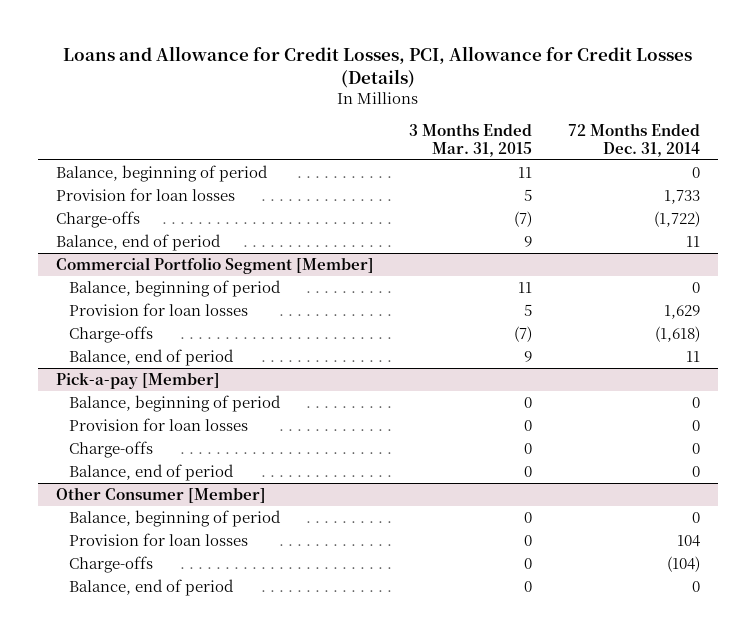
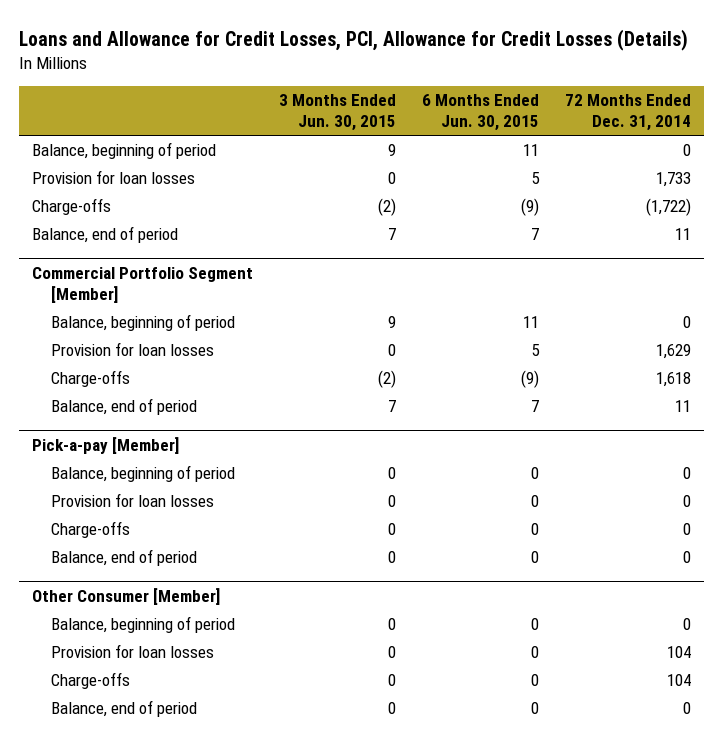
- | 3 Months Ended Mar. 31, 2015 | 72 Months Ended Dec. 31, 2014
+ | 3 Months Ended Jun. 30, 2015 | 6 Months Ended Jun. 30, 2015 | 72 Months Ended Dec. 31, 2014
@ Commercial Portfolio Segment [Member]
- Charge-offs | (7) | (1,618)
+ Charge-offs | (2) | (9) | 1,618
@ Other Consumer [Member]
- Charge-offs | 0 | (104)
+ Charge-offs | 0 | 0 | 104

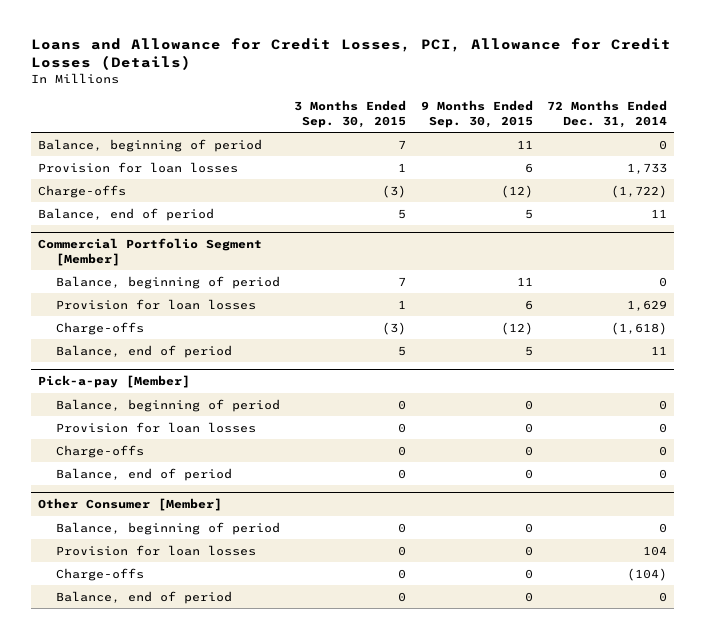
- | 3 Months Ended Jun. 30, 2015 | 6 Months Ended Jun. 30, 2015 | 72 Months Ended Dec. 31, 2014
+ | 3 Months Ended Sep. 30, 2015 | 9 Months Ended Sep. 30, 2015 | 72 Months Ended Dec. 31, 2014
@ Commercial Portfolio Segment [Member]
- Charge-offs | (2) | (9) | 1,618
+ Charge-offs | (3) | (12) | (1,618)
@ Other Consumer [Member]
- Charge-offs | 0 | 0 | 104
+ Charge-offs | 0 | 0 | (104)

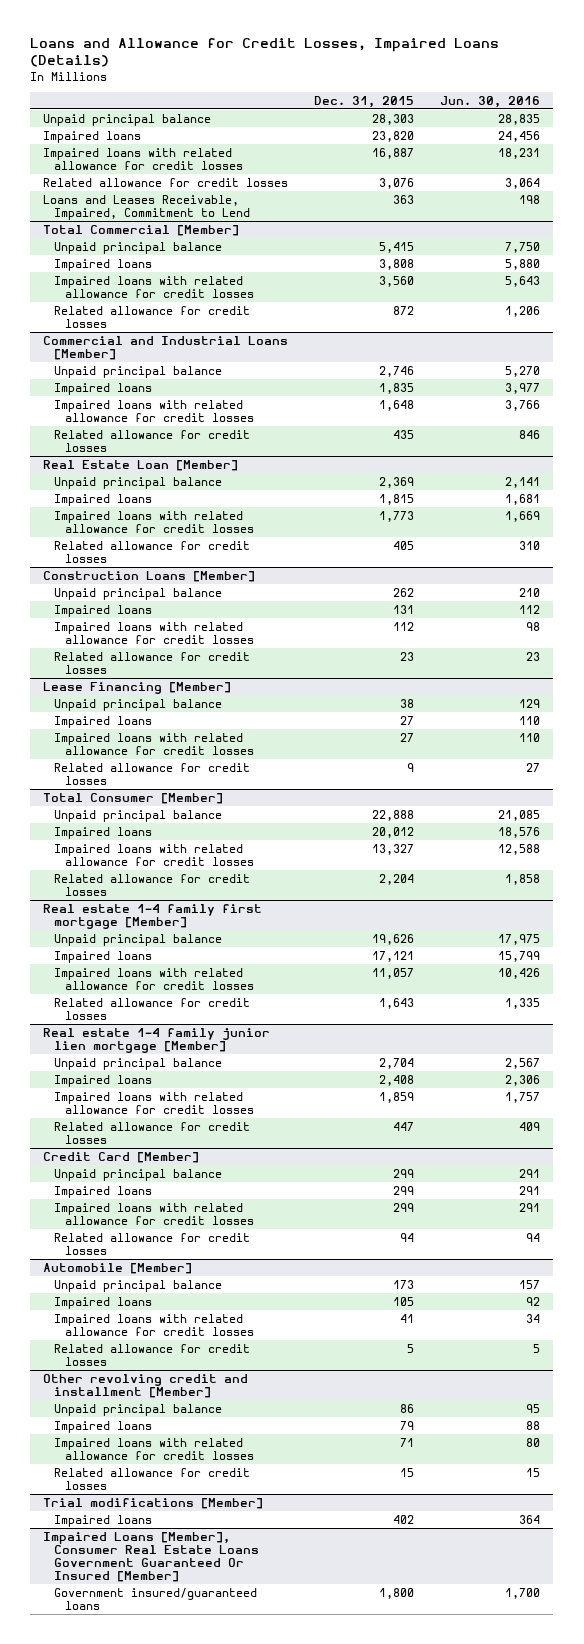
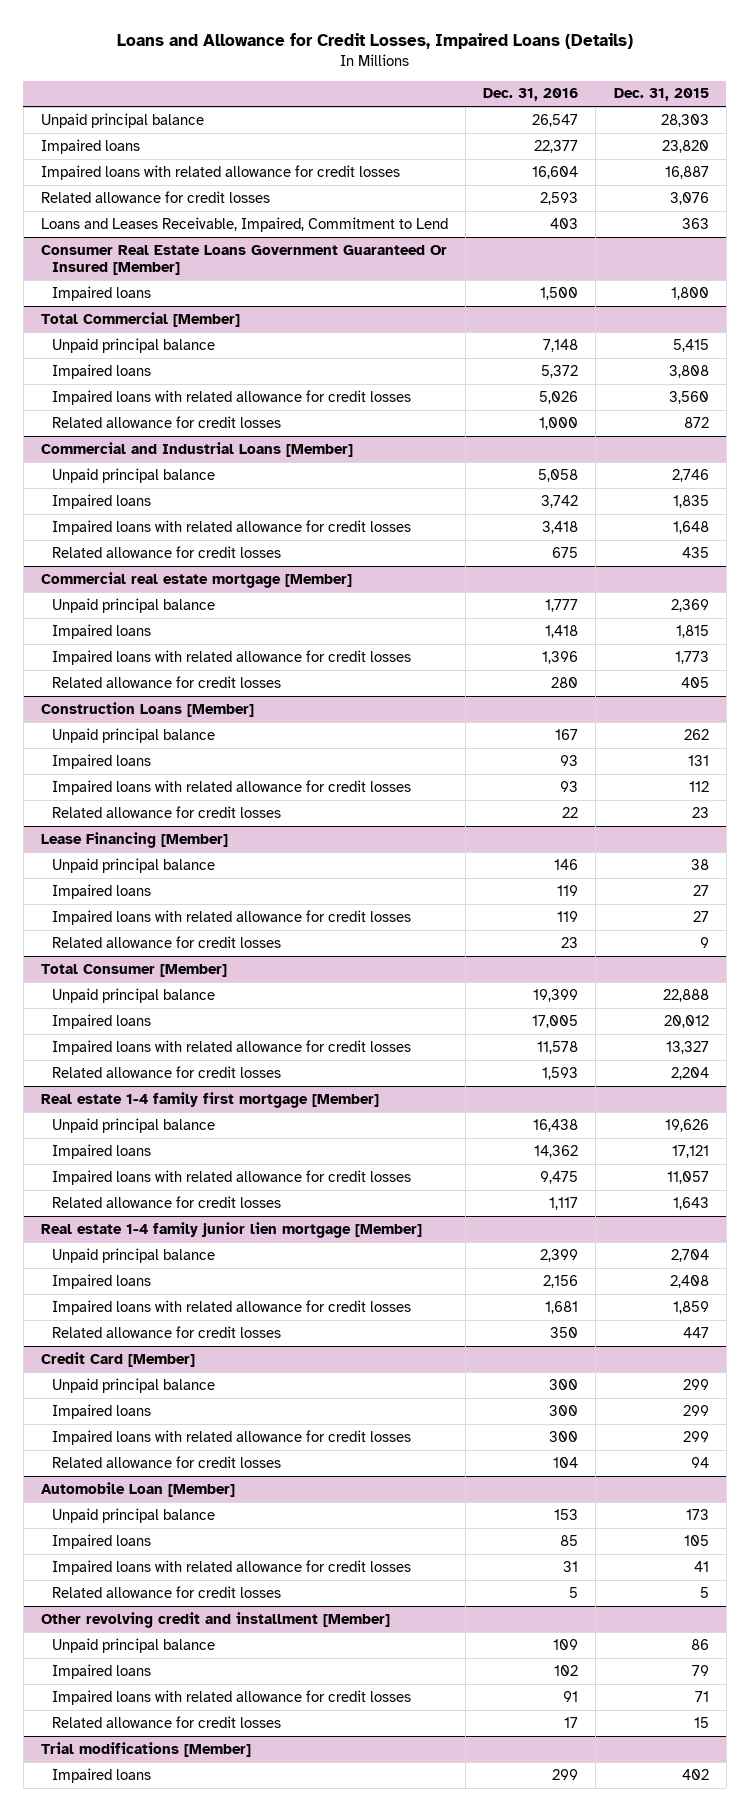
- | Dec. 31, 2015 | Jun. 30, 2016
+ | Dec. 31, 2016 | Dec. 31, 2015
+ Consumer Real Estate Loans Government Guaranteed Or Insured [Member]
+ Impaired loans | 1,500 | 1,800
- Real Estate Loan [Member]
+ Commercial real estate mortgage [Member]
- Automobile [Member]
+ Automobile Loan [Member]
- Impaired Loans [Member], Consumer Real Estate Loans Government Guaranteed Or Insured [Member]
- Government insured/guaranteed loans | 1,800 | 1,700

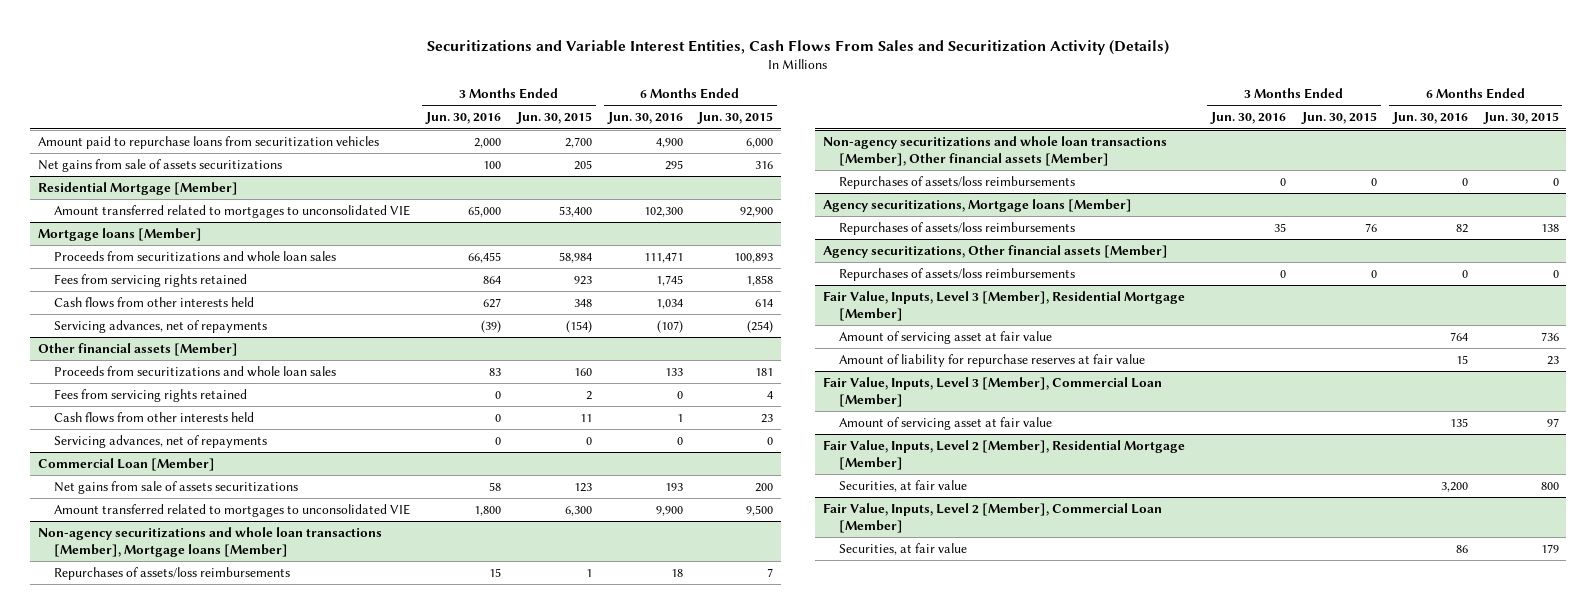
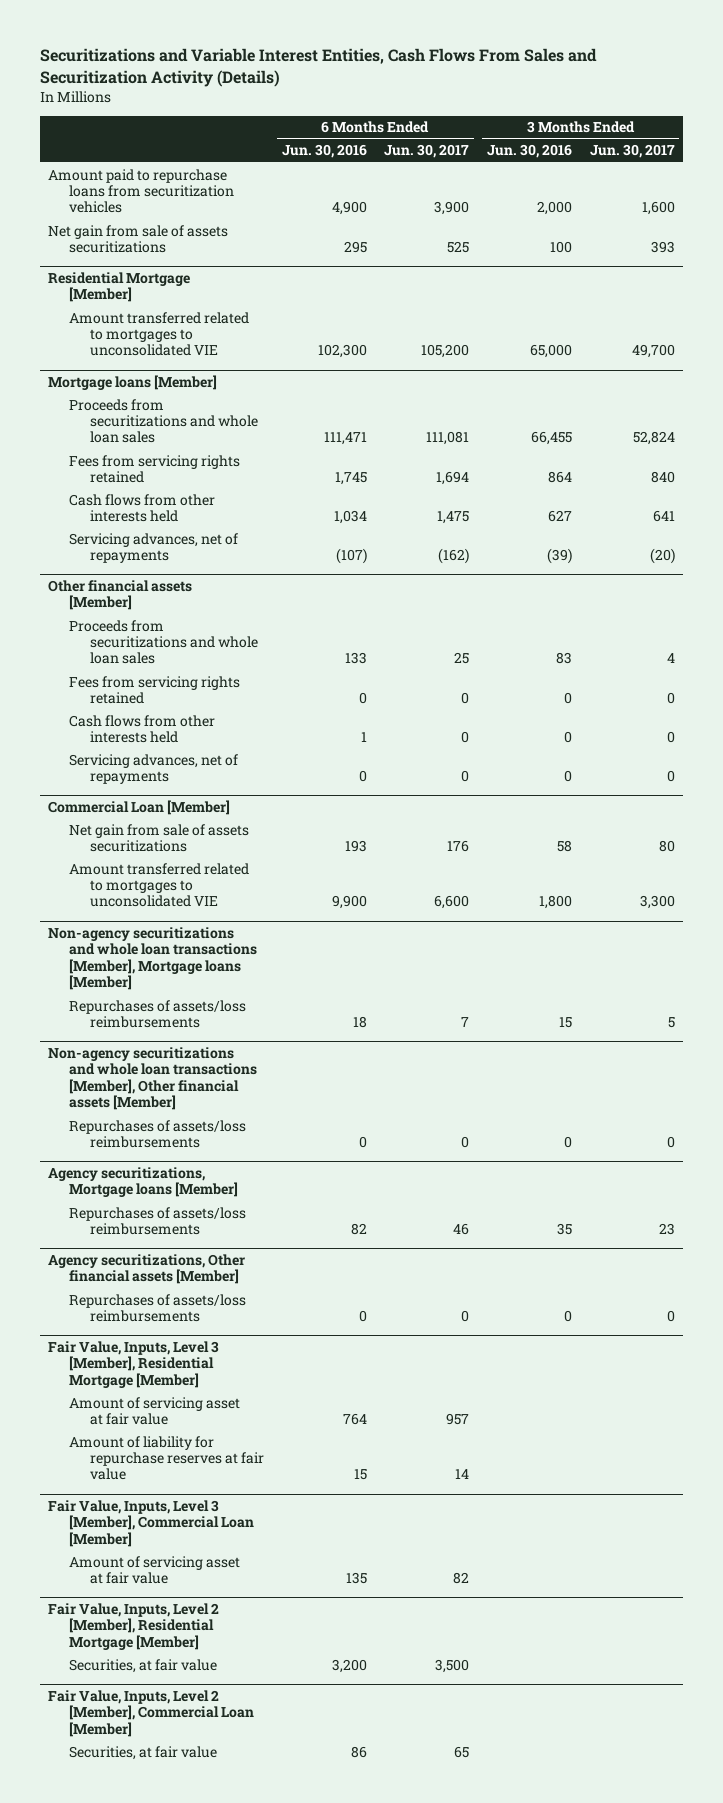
- | 3 Months Ended Jun. 30, 2016 | 3 Months Ended Jun. 30, 2015 | 6 Months Ended Jun. 30, 2016 | 6 Months Ended Jun. 30, 2015
+ | 6 Months Ended Jun. 30, 2016 | 6 Months Ended Jun. 30, 2017 | 3 Months Ended Jun. 30, 2016 | 3 Months Ended Jun. 30, 2017
- Net gains from sale of assets securitizations | 100 | 205 | 295 | 316
+ Net gain from sale of assets securitizations | 295 | 525 | 100 | 393
@ Commercial Loan [Member]
- Net gains from sale of assets securitizations | 58 | 123 | 193 | 200
+ Net gain from sale of assets securitizations | 193 | 176 | 58 | 80

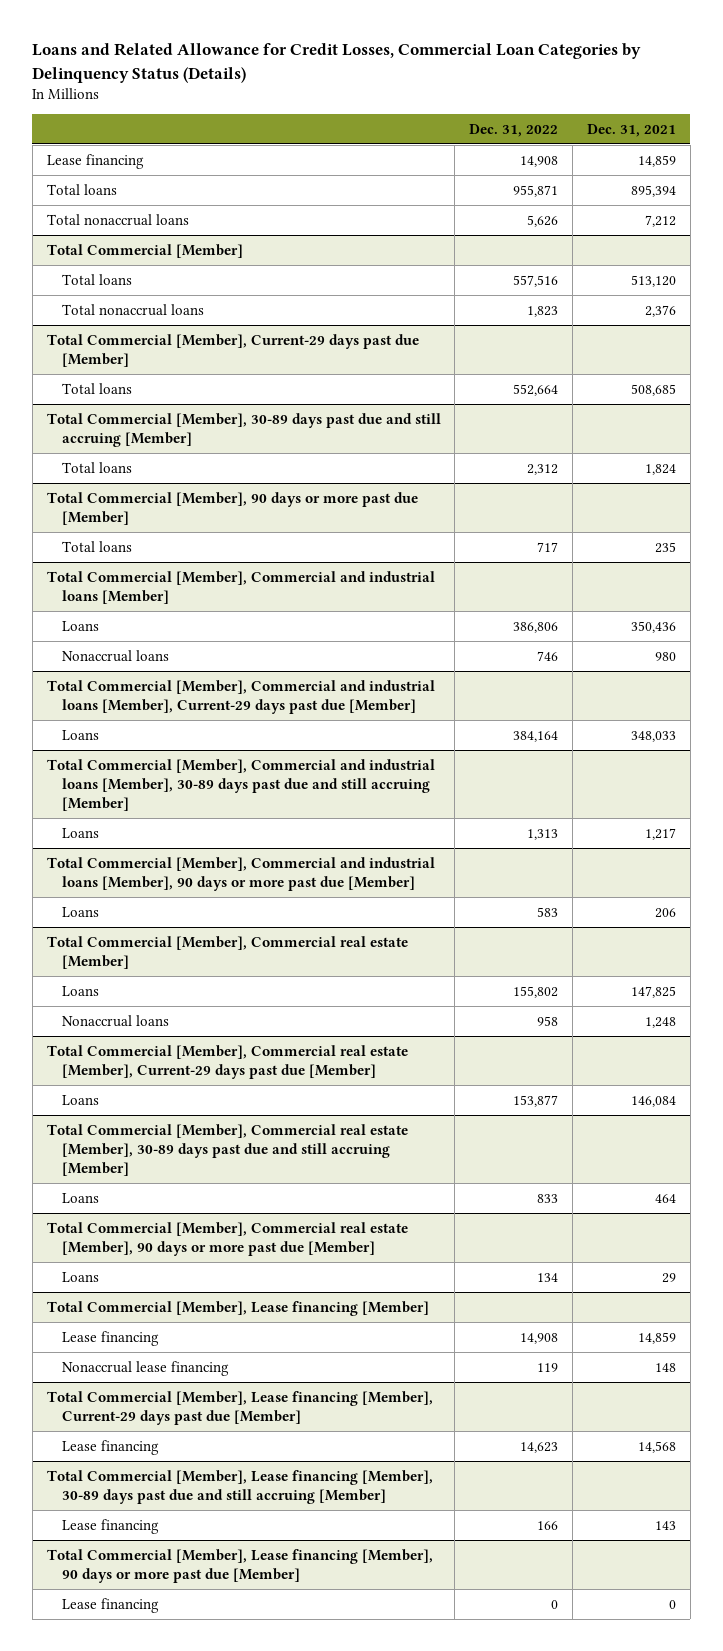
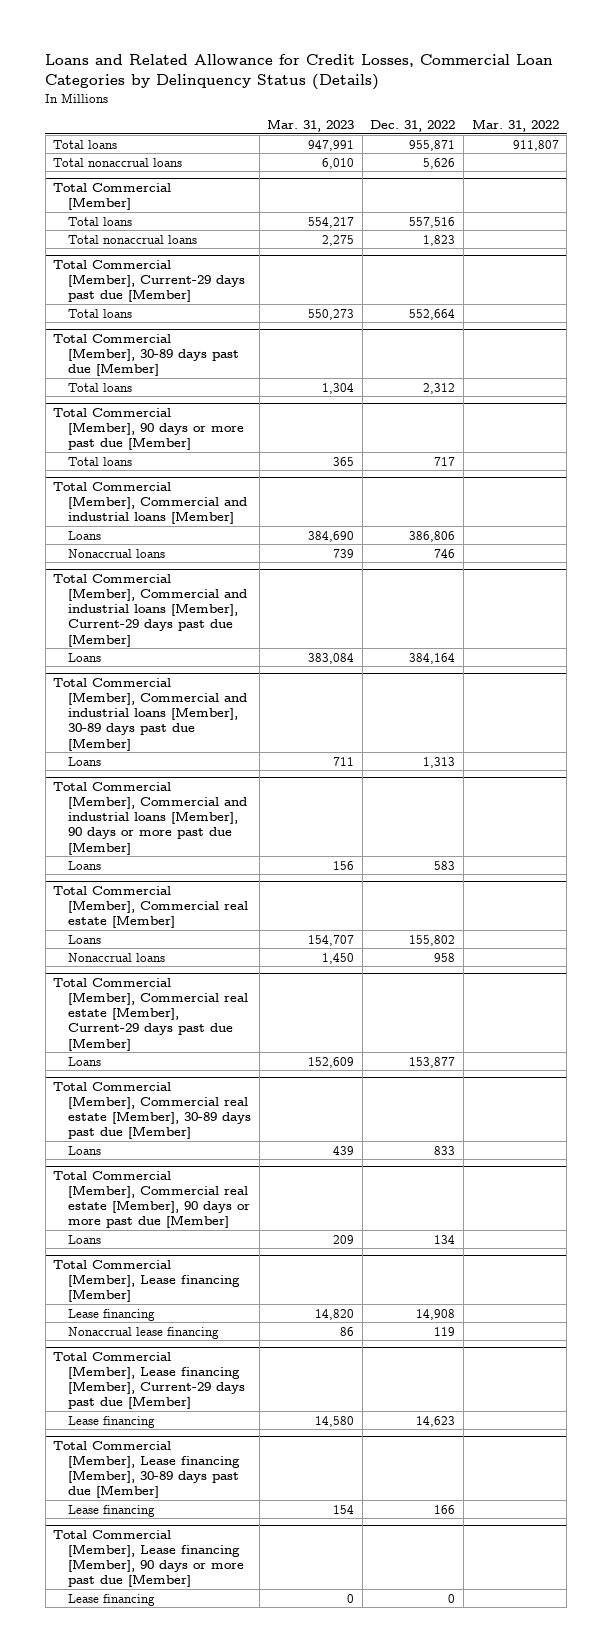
- | Dec. 31, 2022 | Dec. 31, 2021
+ | Mar. 31, 2023 | Dec. 31, 2022 | Mar. 31, 2022
- Lease financing | 14,908 | 14,859
- Total Commercial [Member], 30-89 days past due and still accruing [Member]
+ Total Commercial [Member], 30-89 days past due [Member]
- Total Commercial [Member], Commercial and industrial loans [Member], 30-89 days past due and still accruing [Member]
+ Total Commercial [Member], Commercial and industrial loans [Member], 30-89 days past due [Member]
- Total Commercial [Member], Commercial real estate [Member], 30-89 days past due and still accruing [Member]
+ Total Commercial [Member], Commercial real estate [Member], 30-89 days past due [Member]
- Total Commercial [Member], Lease financing [Member], 30-89 days past due and still accruing [Member]
+ Total Commercial [Member], Lease financing [Member], 30-89 days past due [Member]

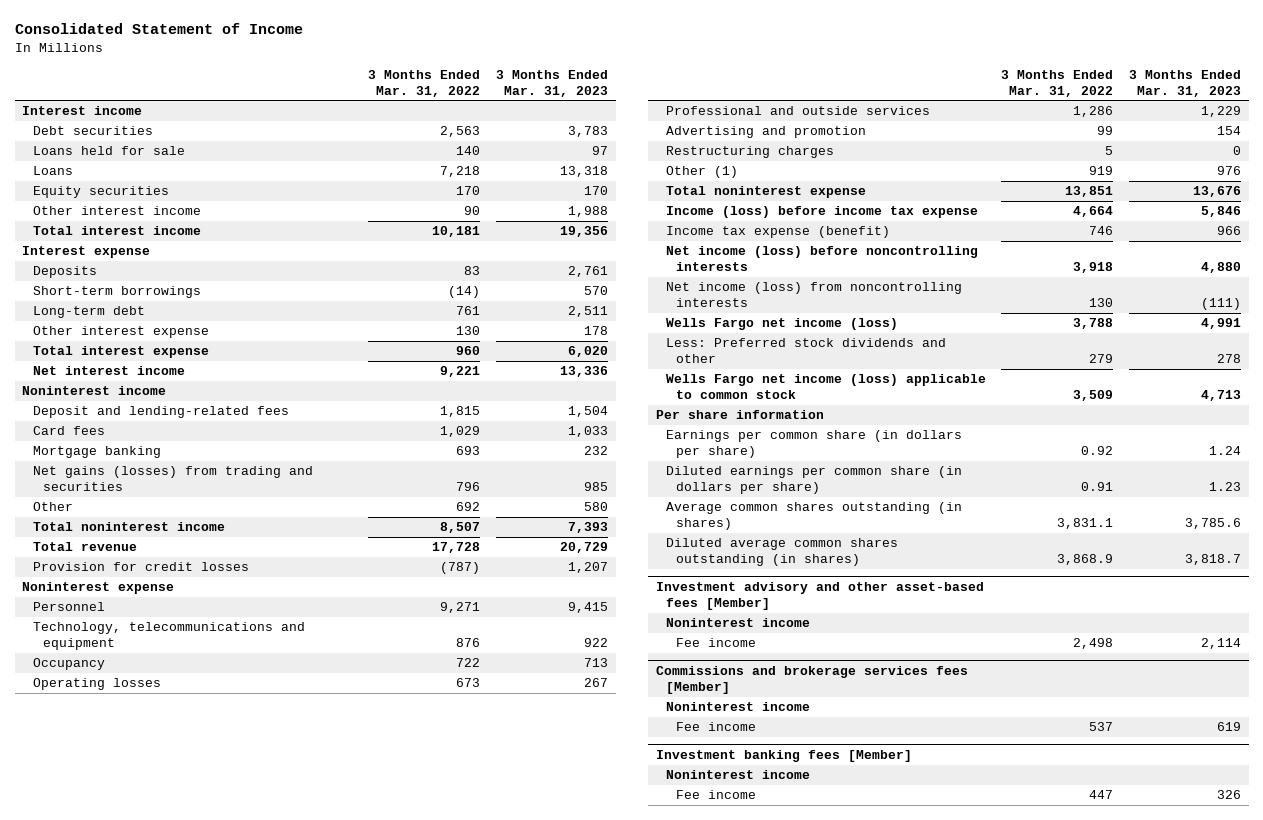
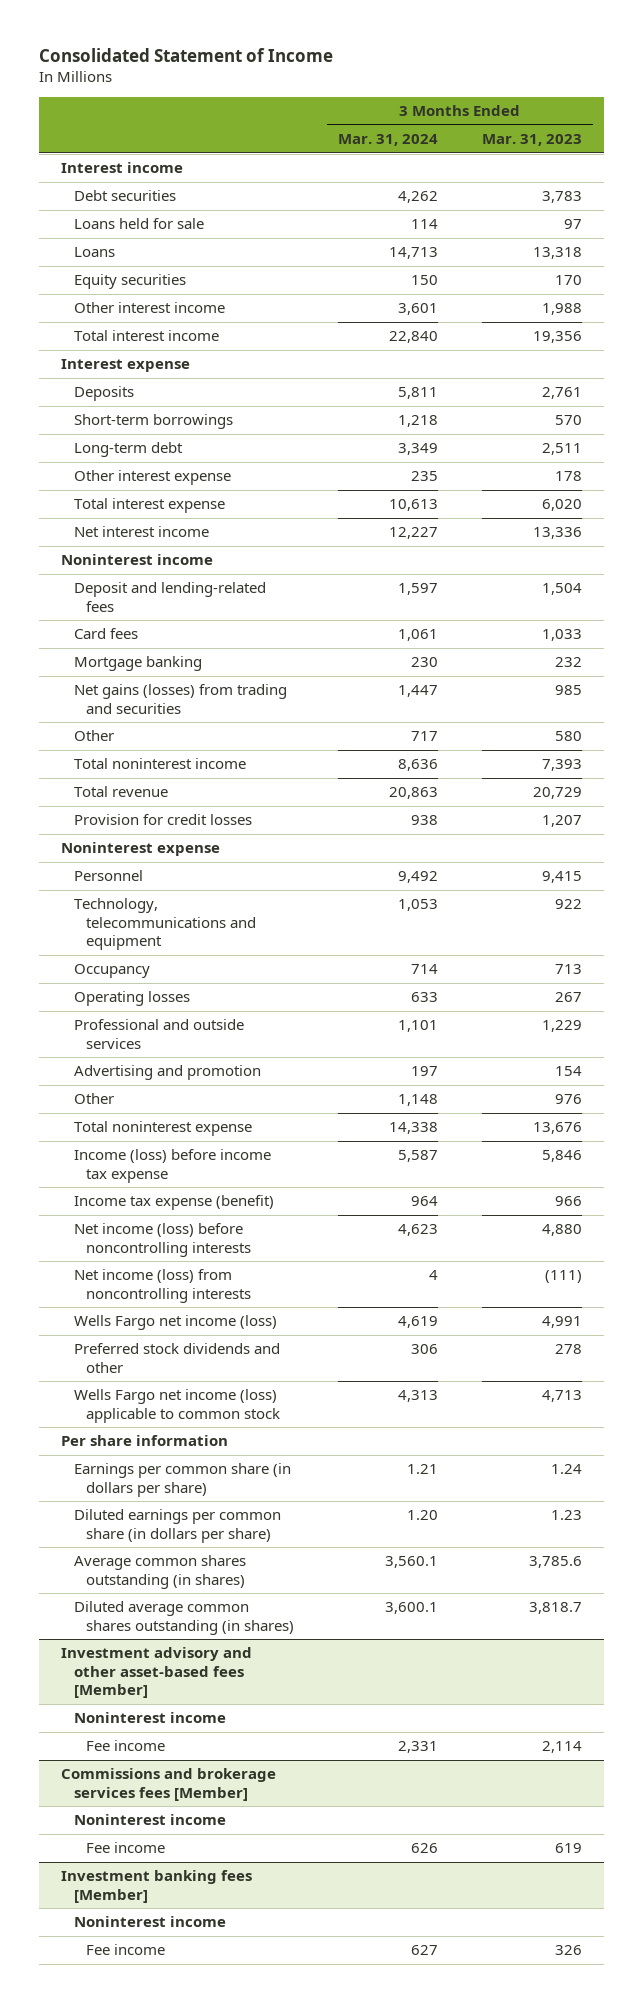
- | 3 Months Ended Mar. 31, 2022 | 3 Months Ended Mar. 31, 2023
+ | 3 Months Ended Mar. 31, 2024 | 3 Months Ended Mar. 31, 2023
- Restructuring charges | 5 | 0
- Other (1) | 919 | 976
+ Other | 1,148 | 976
- Less: Preferred stock dividends and other | 279 | 278
+ Preferred stock dividends and other | 306 | 278

